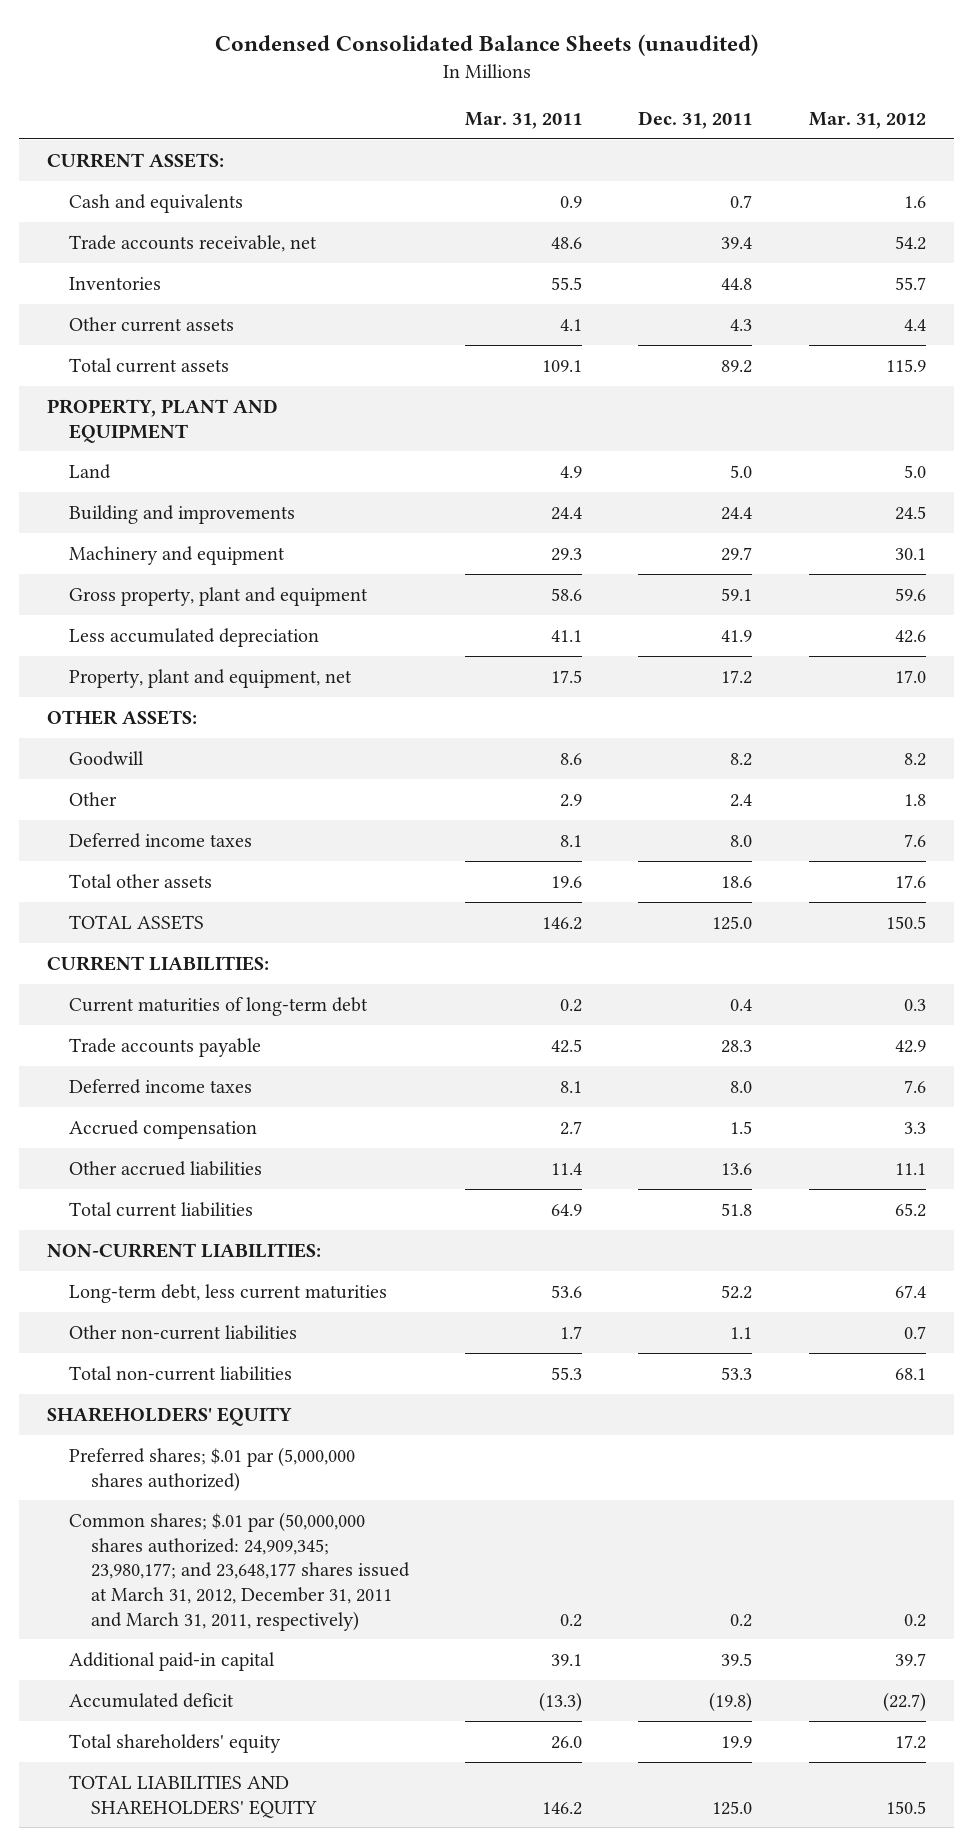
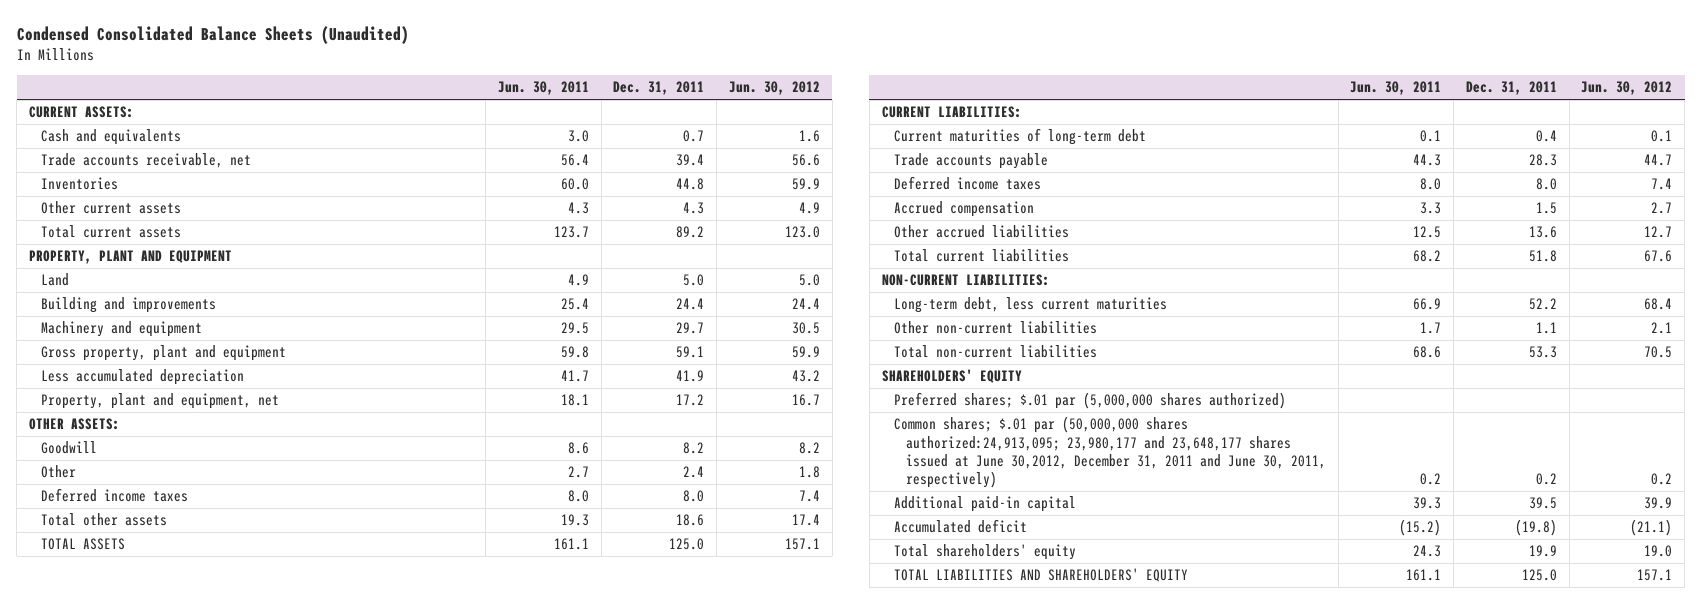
- Condensed Consolidated Balance Sheets (unaudited)
+ Condensed Consolidated Balance Sheets (Unaudited)
- | Mar. 31, 2011 | Dec. 31, 2011 | Mar. 31, 2012
+ | Jun. 30, 2011 | Dec. 31, 2011 | Jun. 30, 2012
- Common shares; $.01 par (50,000,000 shares authorized: 24,909,345; 23,980,177; and 23,648,177 shares issued at March 31, 2012, December 31, 2011 and March 31, 2011, respectively) | 0.2 | 0.2 | 0.2
+ Common shares; $.01 par (50,000,000 shares authorized:24,913,095; 23,980,177 and 23,648,177 shares issued at June 30,2012, December 31, 2011 and June 30, 2011, respectively) | 0.2 | 0.2 | 0.2

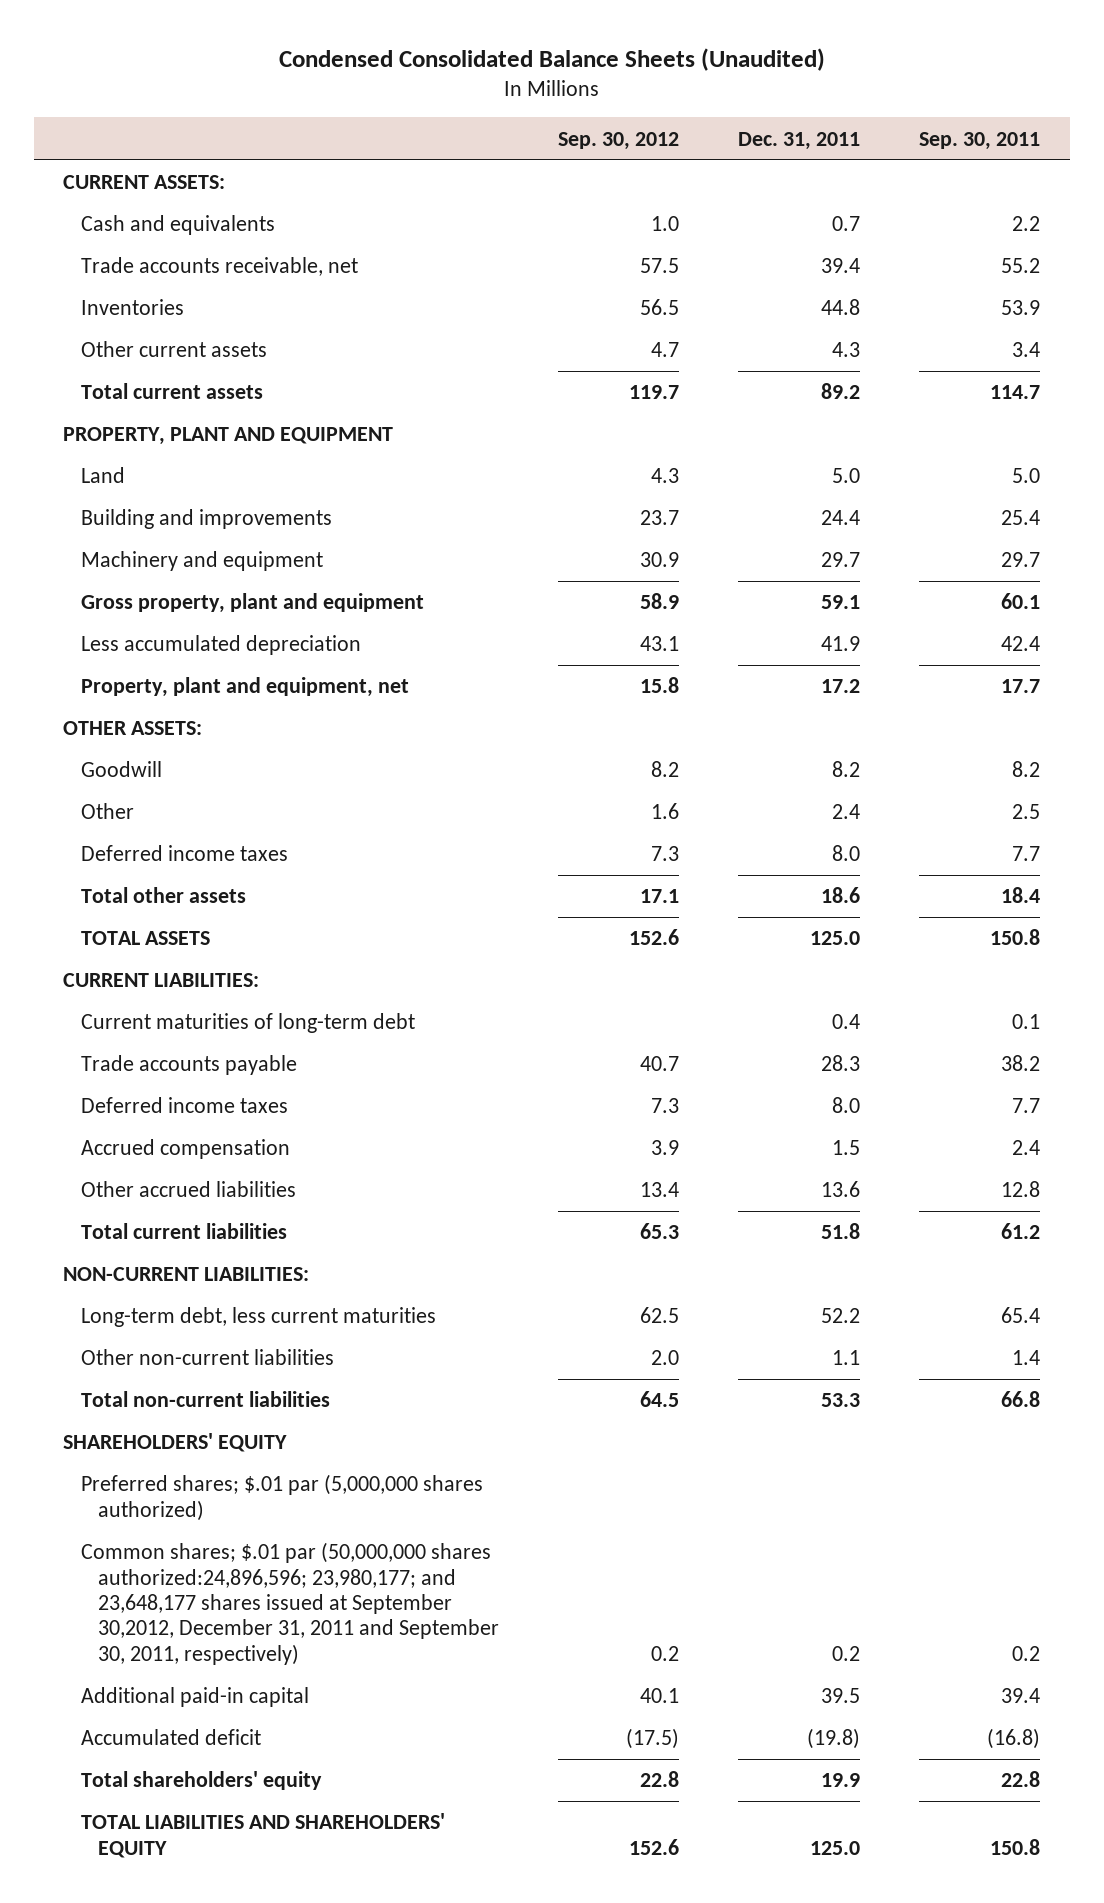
- | Jun. 30, 2011 | Dec. 31, 2011 | Jun. 30, 2012
+ | Sep. 30, 2012 | Dec. 31, 2011 | Sep. 30, 2011
- Common shares; $.01 par (50,000,000 shares authorized:24,913,095; 23,980,177 and 23,648,177 shares issued at June 30,2012, December 31, 2011 and June 30, 2011, respectively) | 0.2 | 0.2 | 0.2
+ Common shares; $.01 par (50,000,000 shares authorized:24,896,596; 23,980,177; and 23,648,177 shares issued at September 30,2012, December 31, 2011 and September 30, 2011, respectively) | 0.2 | 0.2 | 0.2

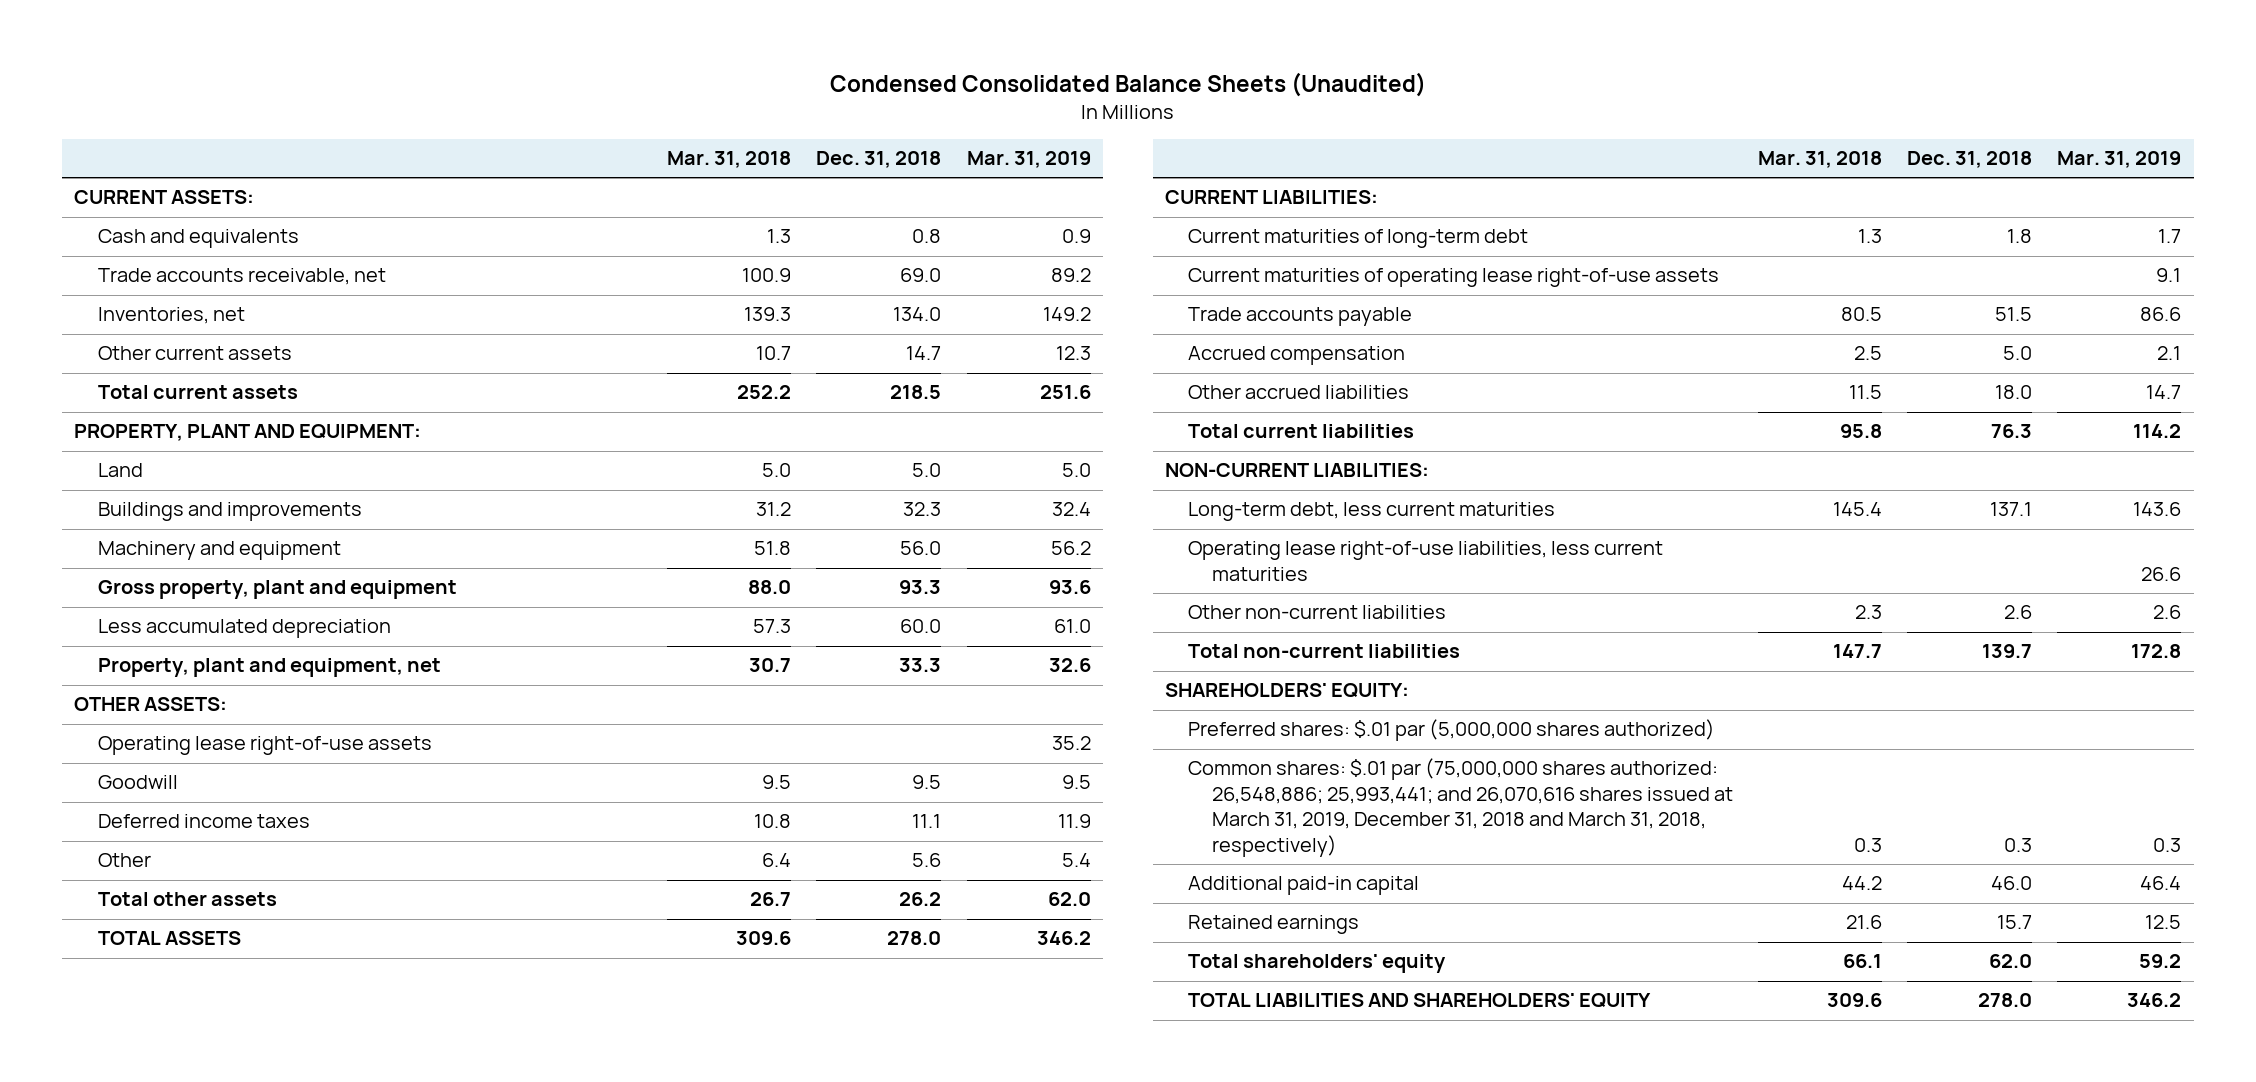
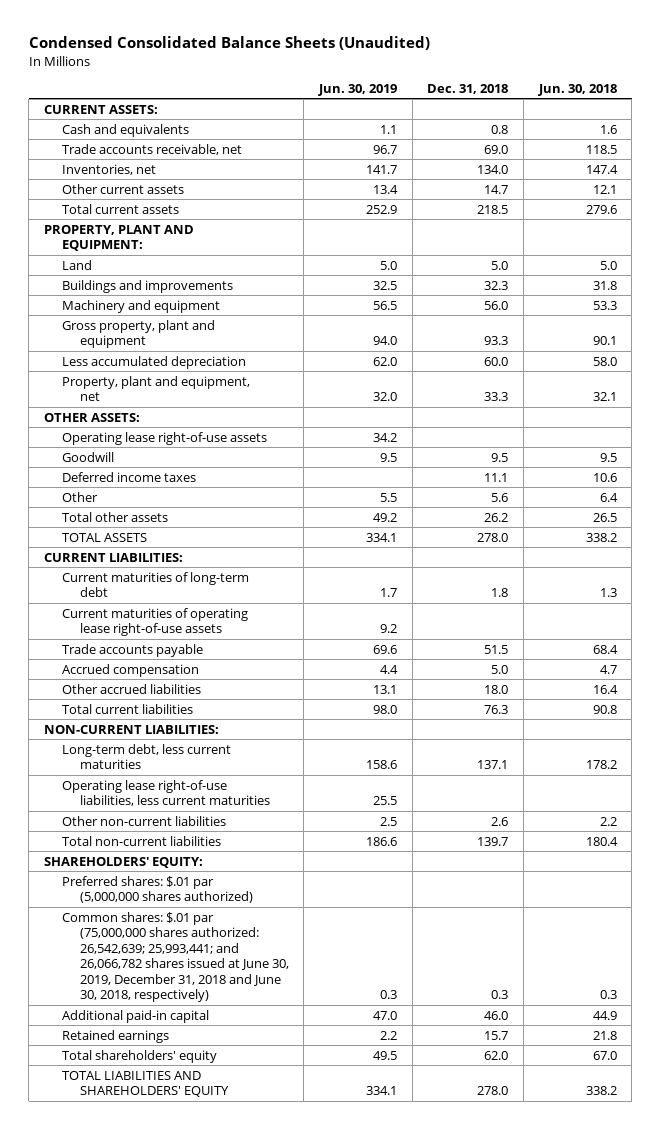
- | Mar. 31, 2018 | Dec. 31, 2018 | Mar. 31, 2019
+ | Jun. 30, 2019 | Dec. 31, 2018 | Jun. 30, 2018
- Common shares: $.01 par (75,000,000 shares authorized: 26,548,886; 25,993,441; and 26,070,616 shares issued at March 31, 2019, December 31, 2018 and March 31, 2018, respectively) | 0.3 | 0.3 | 0.3
+ Common shares: $.01 par (75,000,000 shares authorized: 26,542,639; 25,993,441; and 26,066,782 shares issued at June 30, 2019, December 31, 2018 and June 30, 2018, respectively) | 0.3 | 0.3 | 0.3

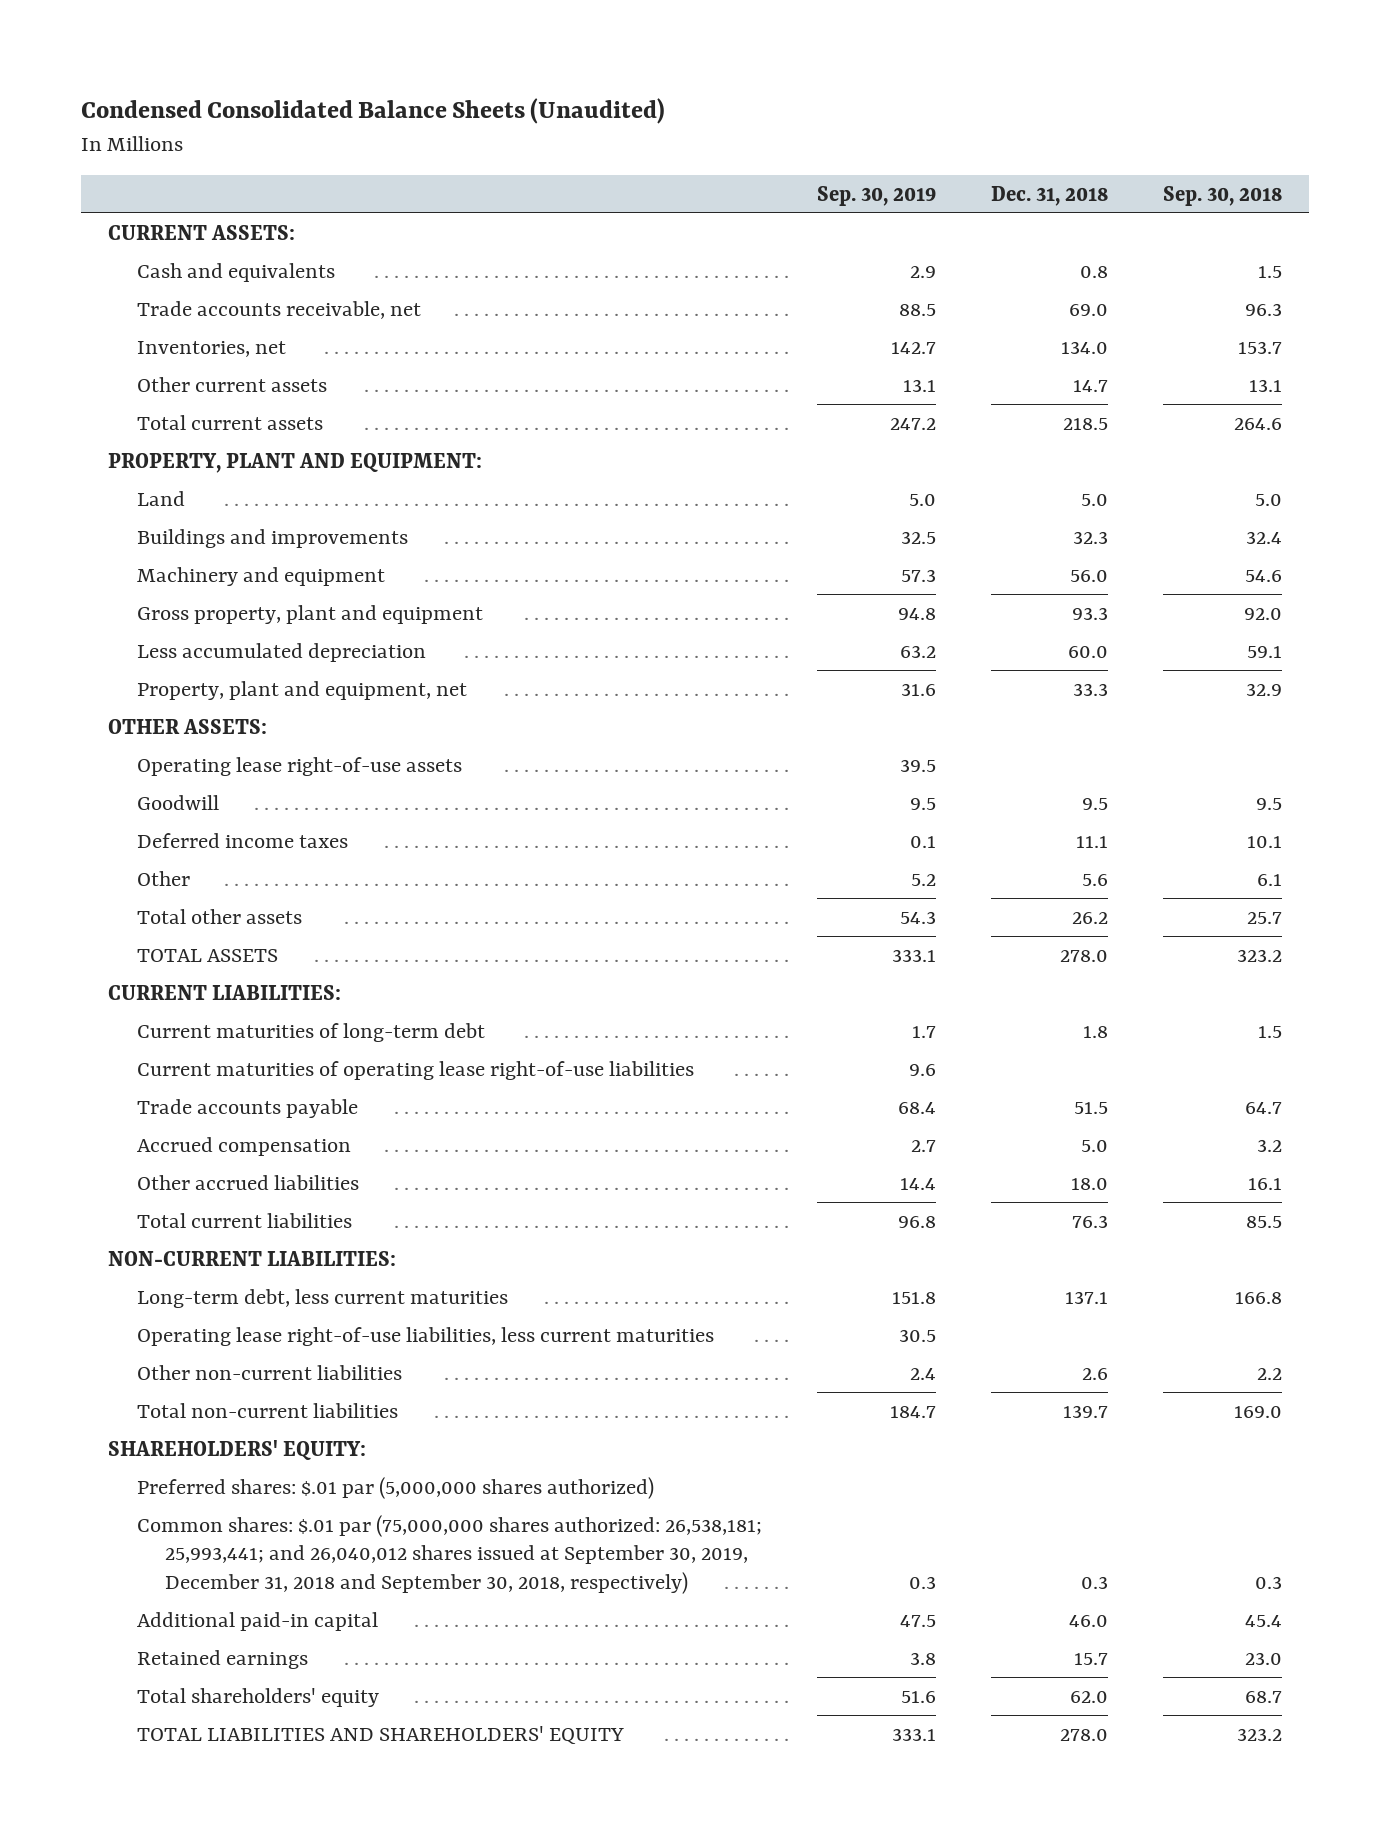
- | Jun. 30, 2019 | Dec. 31, 2018 | Jun. 30, 2018
+ | Sep. 30, 2019 | Dec. 31, 2018 | Sep. 30, 2018
- Current maturities of operating lease right-of-use assets | 9.2 | |
+ Current maturities of operating lease right-of-use liabilities | 9.6 | |
- Common shares: $.01 par (75,000,000 shares authorized: 26,542,639; 25,993,441; and 26,066,782 shares issued at June 30, 2019, December 31, 2018 and June 30, 2018, respectively) | 0.3 | 0.3 | 0.3
+ Common shares: $.01 par (75,000,000 shares authorized: 26,538,181; 25,993,441; and 26,040,012 shares issued at September 30, 2019, December 31, 2018 and September 30, 2018, respectively) | 0.3 | 0.3 | 0.3

